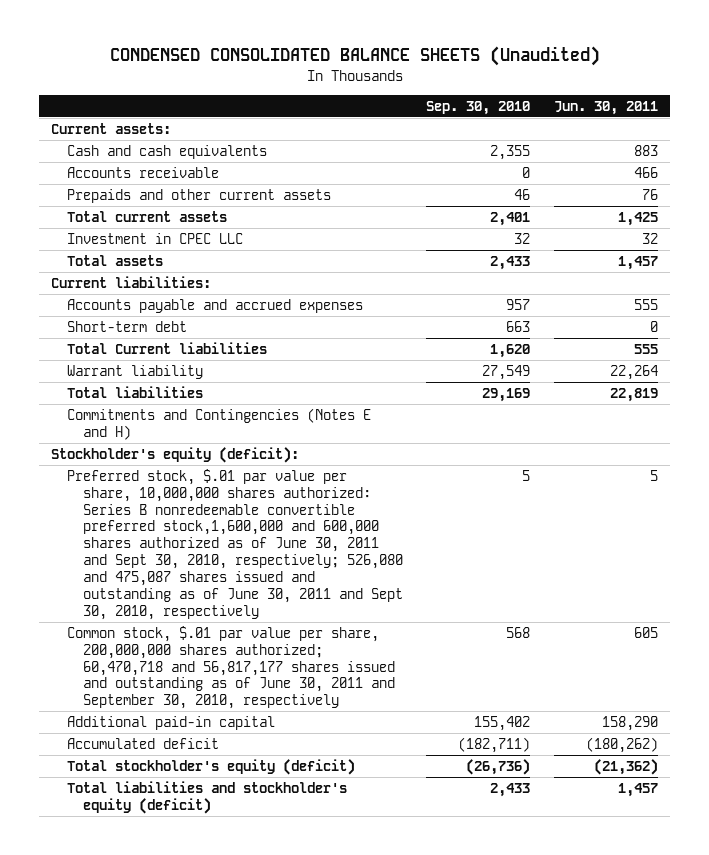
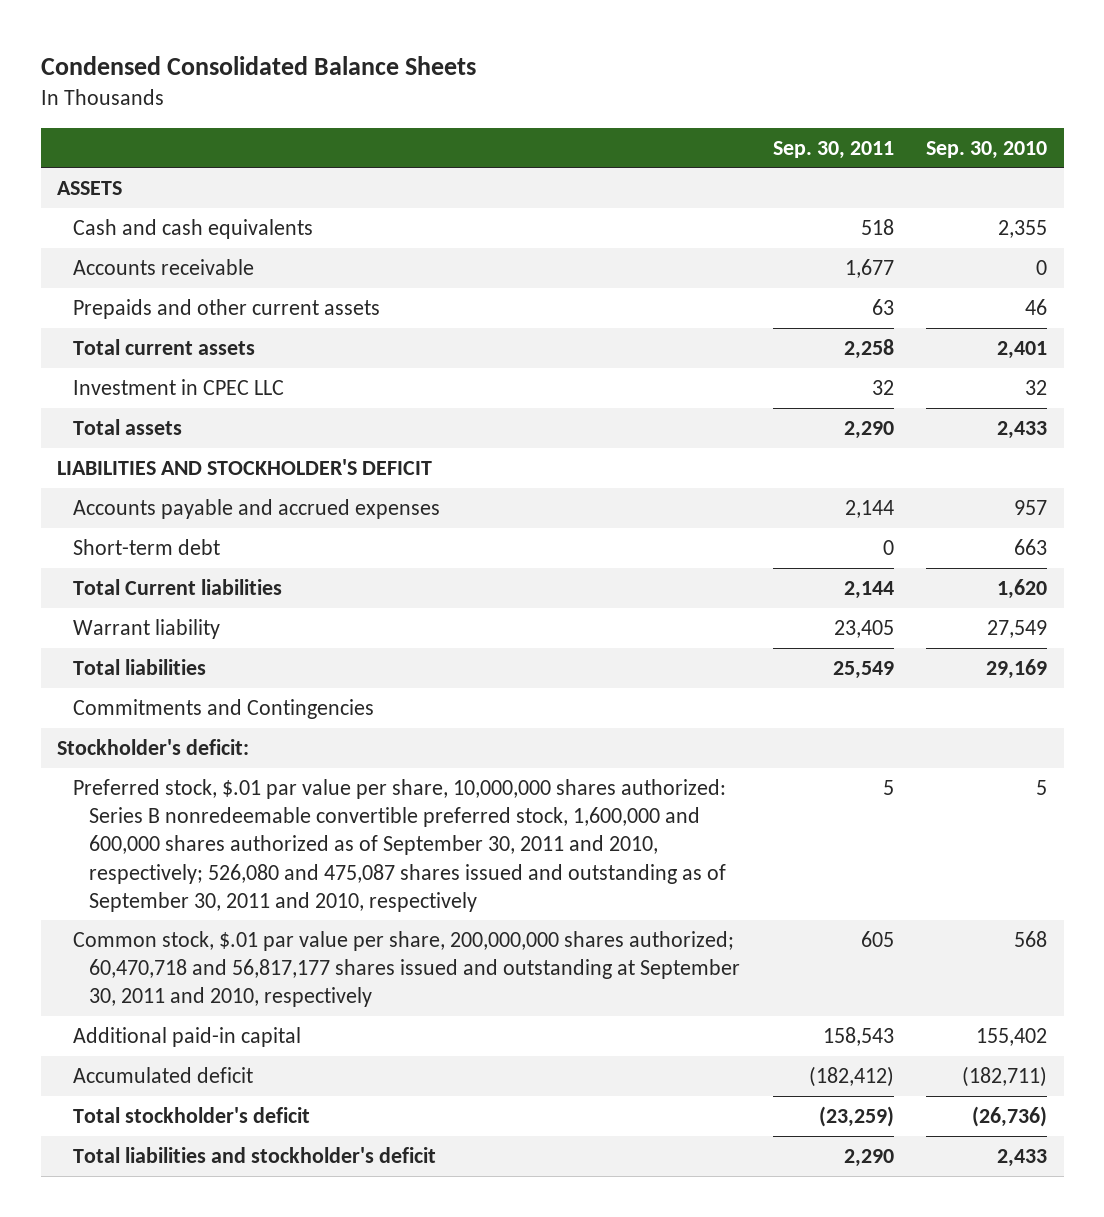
- CONDENSED CONSOLIDATED BALANCE SHEETS (Unaudited)
+ Condensed Consolidated Balance Sheets
- | Sep. 30, 2010 | Jun. 30, 2011
+ | Sep. 30, 2011 | Sep. 30, 2010
- Current assets:
+ ASSETS
- Current liabilities:
+ LIABILITIES AND STOCKHOLDER'S DEFICIT
- Commitments and Contingencies (Notes E and H)
- Stockholder's equity (deficit):
- Preferred stock, $.01 par value per share, 10,000,000 shares authorized: Series B nonredeemable convertible preferred stock,1,600,000 and 600,000 shares authorized as of June 30, 2011 and Sept 30, 2010, respectively; 526,080 and 475,087 shares issued and outstanding as of June 30, 2011 and Sept 30, 2010, respectively | 5 | 5
- Common stock, $.01 par value per share, 200,000,000 shares authorized; 60,470,718 and 56,817,177 shares issued and outstanding as of June 30, 2011 and September 30, 2010, respectively | 568 | 605
+ Commitments and Contingencies
+ Stockholder's deficit:
+ Preferred stock, $.01 par value per share, 10,000,000 shares authorized: Series B nonredeemable convertible preferred stock, 1,600,000 and 600,000 shares authorized as of September 30, 2011 and 2010, respectively; 526,080 and 475,087 shares issued and outstanding as of September 30, 2011 and 2010, respectively | 5 | 5
+ Common stock, $.01 par value per share, 200,000,000 shares authorized; 60,470,718 and 56,817,177 shares issued and outstanding at September 30, 2011 and 2010, respectively | 605 | 568
- Total stockholder's equity (deficit) | (26,736) | (21,362)
- Total liabilities and stockholder's equity (deficit) | 2,433 | 1,457
+ Total stockholder's deficit | (23,259) | (26,736)
+ Total liabilities and stockholder's deficit | 2,290 | 2,433

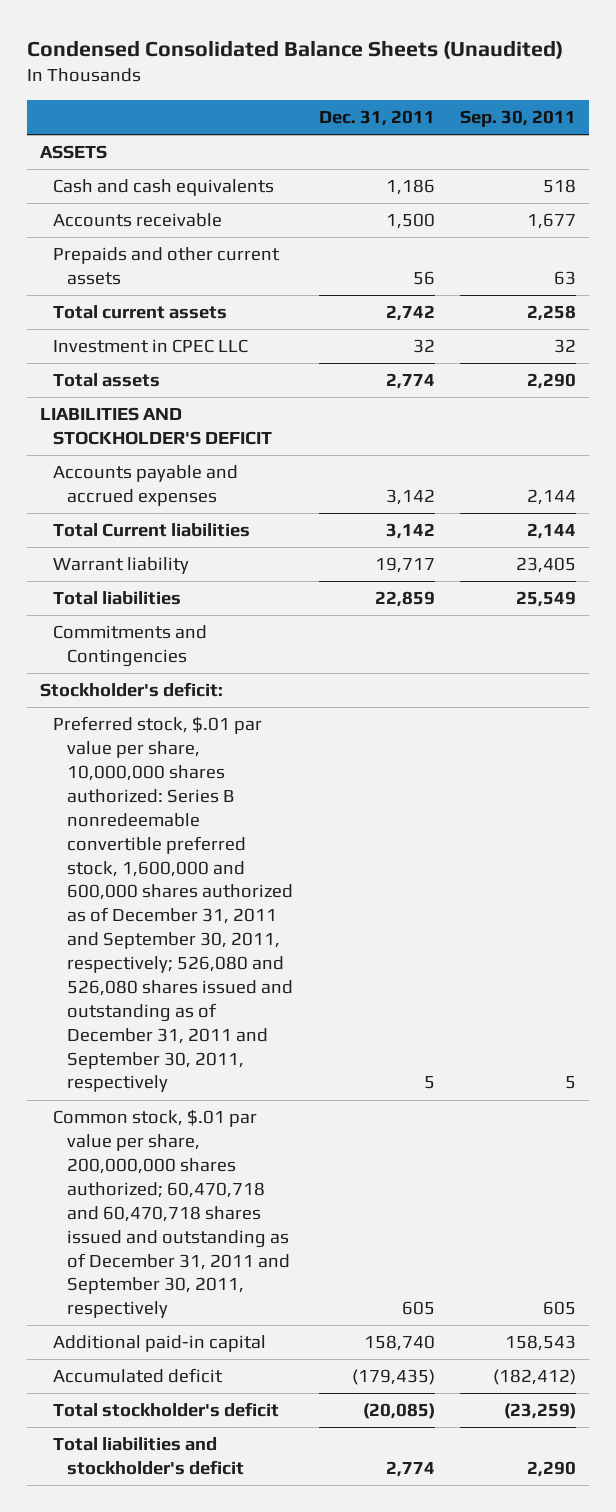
- Condensed Consolidated Balance Sheets
+ Condensed Consolidated Balance Sheets (Unaudited)
- | Sep. 30, 2011 | Sep. 30, 2010
+ | Dec. 31, 2011 | Sep. 30, 2011
- Short-term debt | 0 | 663
- Preferred stock, $.01 par value per share, 10,000,000 shares authorized: Series B nonredeemable convertible preferred stock, 1,600,000 and 600,000 shares authorized as of September 30, 2011 and 2010, respectively; 526,080 and 475,087 shares issued and outstanding as of September 30, 2011 and 2010, respectively | 5 | 5
- Common stock, $.01 par value per share, 200,000,000 shares authorized; 60,470,718 and 56,817,177 shares issued and outstanding at September 30, 2011 and 2010, respectively | 605 | 568
+ Preferred stock, $.01 par value per share, 10,000,000 shares authorized: Series B nonredeemable convertible preferred stock, 1,600,000 and 600,000 shares authorized as of December 31, 2011 and September 30, 2011, respectively; 526,080 and 526,080 shares issued and outstanding as of December 31, 2011 and September 30, 2011, respectively | 5 | 5
+ Common stock, $.01 par value per share, 200,000,000 shares authorized; 60,470,718 and 60,470,718 shares issued and outstanding as of December 31, 2011 and September 30, 2011, respectively | 605 | 605

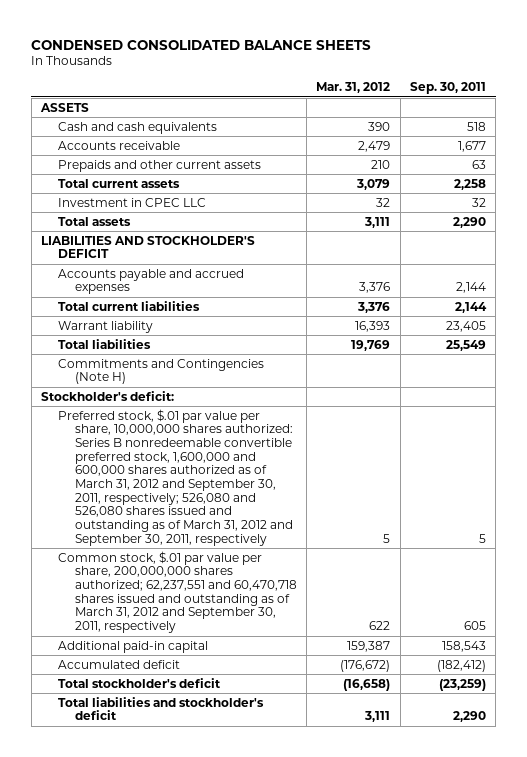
- Condensed Consolidated Balance Sheets (Unaudited)
+ CONDENSED CONSOLIDATED BALANCE SHEETS
- | Dec. 31, 2011 | Sep. 30, 2011
+ | Mar. 31, 2012 | Sep. 30, 2011
- Total Current liabilities | 3,142 | 2,144
+ Total current liabilities | 3,376 | 2,144
- Commitments and Contingencies
+ Commitments and Contingencies (Note H)
- Preferred stock, $.01 par value per share, 10,000,000 shares authorized: Series B nonredeemable convertible preferred stock, 1,600,000 and 600,000 shares authorized as of December 31, 2011 and September 30, 2011, respectively; 526,080 and 526,080 shares issued and outstanding as of December 31, 2011 and September 30, 2011, respectively | 5 | 5
- Common stock, $.01 par value per share, 200,000,000 shares authorized; 60,470,718 and 60,470,718 shares issued and outstanding as of December 31, 2011 and September 30, 2011, respectively | 605 | 605
+ Preferred stock, $.01 par value per share, 10,000,000 shares authorized: Series B nonredeemable convertible preferred stock, 1,600,000 and 600,000 shares authorized as of March 31, 2012 and September 30, 2011, respectively; 526,080 and 526,080 shares issued and outstanding as of March 31, 2012 and September 30, 2011, respectively | 5 | 5
+ Common stock, $.01 par value per share, 200,000,000 shares authorized; 62,237,551 and 60,470,718 shares issued and outstanding as of March 31, 2012 and September 30, 2011, respectively | 622 | 605

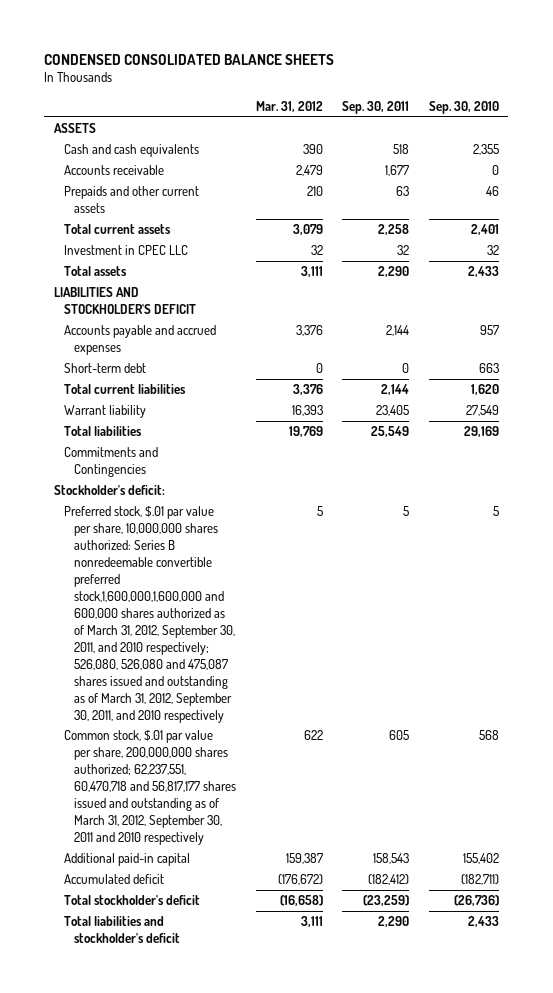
- | Mar. 31, 2012 | Sep. 30, 2011
+ | Mar. 31, 2012 | Sep. 30, 2011 | Sep. 30, 2010
+ Short-term debt | 0 | 0 | 663
- Commitments and Contingencies (Note H)
+ Commitments and Contingencies
- Preferred stock, $.01 par value per share, 10,000,000 shares authorized: Series B nonredeemable convertible preferred stock, 1,600,000 and 600,000 shares authorized as of March 31, 2012 and September 30, 2011, respectively; 526,080 and 526,080 shares issued and outstanding as of March 31, 2012 and September 30, 2011, respectively | 5 | 5
- Common stock, $.01 par value per share, 200,000,000 shares authorized; 62,237,551 and 60,470,718 shares issued and outstanding as of March 31, 2012 and September 30, 2011, respectively | 622 | 605
+ Preferred stock, $.01 par value per share, 10,000,000 shares authorized: Series B nonredeemable convertible preferred stock,1,600,000,1,600,000 and 600,000 shares authorized as of March 31, 2012, September 30, 2011, and 2010 respectively; 526,080, 526,080 and 475,087 shares issued and outstanding as of March 31, 2012, September 30, 2011, and 2010 respectively | 5 | 5 | 5
+ Common stock, $.01 par value per share, 200,000,000 shares authorized; 62,237,551, 60,470,718 and 56,817,177 shares issued and outstanding as of March 31, 2012, September 30, 2011 and 2010 respectively | 622 | 605 | 568

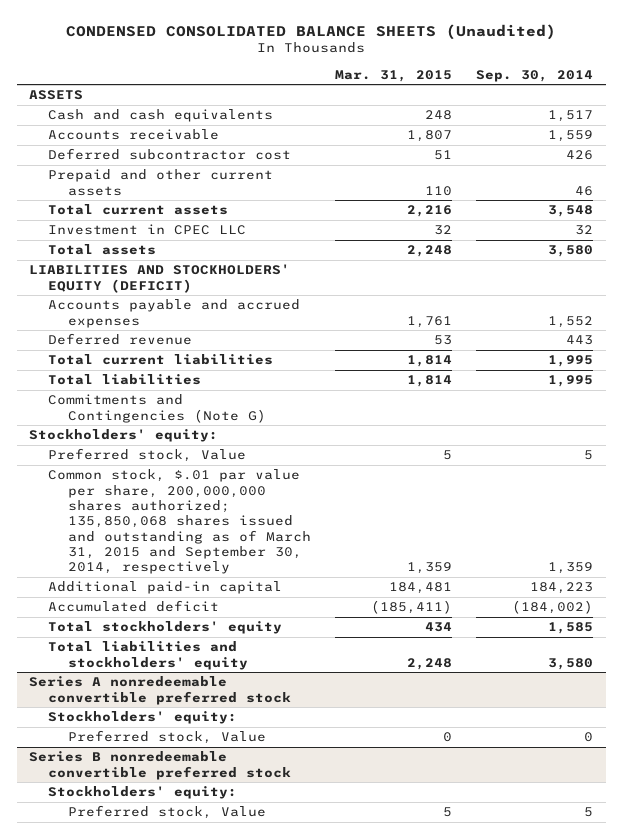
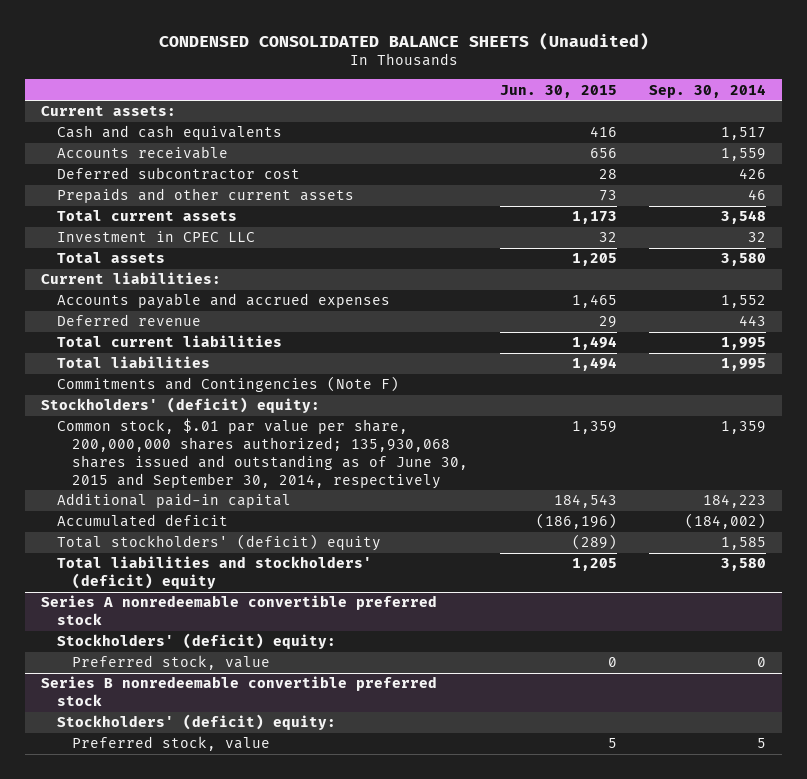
- | Mar. 31, 2015 | Sep. 30, 2014
+ | Jun. 30, 2015 | Sep. 30, 2014
- ASSETS
+ Current assets:
- Prepaid and other current assets | 110 | 46
+ Prepaids and other current assets | 73 | 46
- LIABILITIES AND STOCKHOLDERS' EQUITY (DEFICIT)
+ Current liabilities:
- Commitments and Contingencies (Note G)
- Stockholders' equity:
- Preferred stock, Value | 5 | 5
- Common stock, $.01 par value per share, 200,000,000 shares authorized; 135,850,068 shares issued and outstanding as of March 31, 2015 and September 30, 2014, respectively | 1,359 | 1,359
+ Commitments and Contingencies (Note F)
+ Stockholders' (deficit) equity:
+ Common stock, $.01 par value per share, 200,000,000 shares authorized; 135,930,068 shares issued and outstanding as of June 30, 2015 and September 30, 2014, respectively | 1,359 | 1,359
- Total stockholders' equity | 434 | 1,585
- Total liabilities and stockholders' equity | 2,248 | 3,580
+ Total stockholders' (deficit) equity | (289) | 1,585
+ Total liabilities and stockholders' (deficit) equity | 1,205 | 3,580
@ Series A nonredeemable convertible preferred stock
- Stockholders' equity:
- Preferred stock, Value | 0 | 0
+ Stockholders' (deficit) equity:
+ Preferred stock, value | 0 | 0
@ Series B nonredeemable convertible preferred stock
- Stockholders' equity:
- Preferred stock, Value | 5 | 5
+ Stockholders' (deficit) equity:
+ Preferred stock, value | 5 | 5

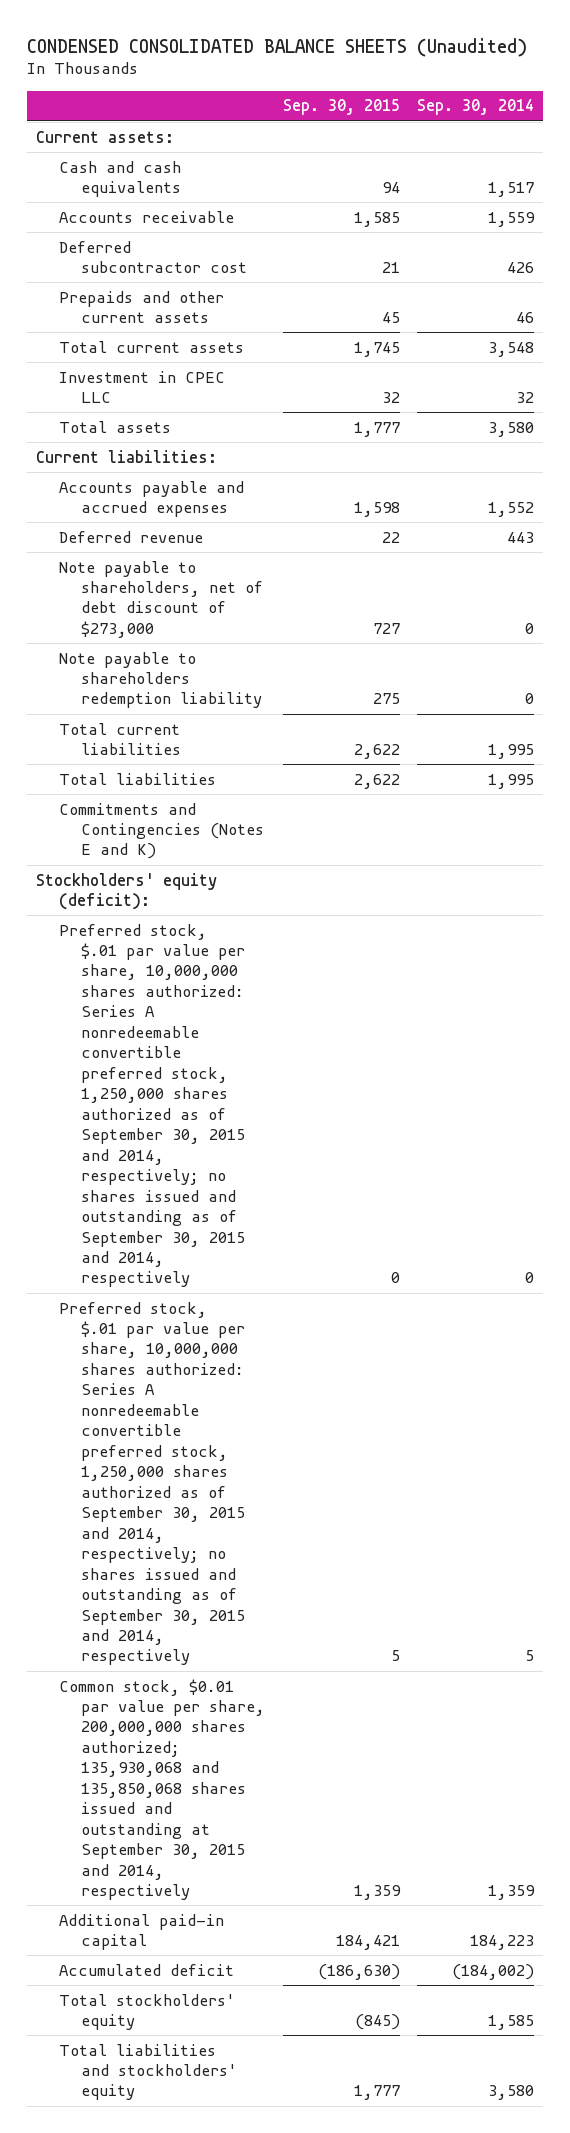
- | Jun. 30, 2015 | Sep. 30, 2014
+ | Sep. 30, 2015 | Sep. 30, 2014
+ Note payable to shareholders, net of debt discount of $273,000 | 727 | 0
+ Note payable to shareholders redemption liability | 275 | 0
- Commitments and Contingencies (Note F)
- Stockholders' (deficit) equity:
- Common stock, $.01 par value per share, 200,000,000 shares authorized; 135,930,068 shares issued and outstanding as of June 30, 2015 and September 30, 2014, respectively | 1,359 | 1,359
+ Commitments and Contingencies (Notes E and K)
+ Stockholders' equity (deficit):
+ Preferred stock, $.01 par value per share, 10,000,000 shares authorized: Series A nonredeemable convertible preferred stock, 1,250,000 shares authorized as of September 30, 2015 and 2014, respectively; no shares issued and outstanding as of September 30, 2015 and 2014, respectively | 0 | 0
+ Preferred stock, $.01 par value per share, 10,000,000 shares authorized: Series A nonredeemable convertible preferred stock, 1,250,000 shares authorized as of September 30, 2015 and 2014, respectively; no shares issued and outstanding as of September 30, 2015 and 2014, respectively | 5 | 5
+ Common stock, $0.01 par value per share, 200,000,000 shares authorized; 135,930,068 and 135,850,068 shares issued and outstanding at September 30, 2015 and 2014, respectively | 1,359 | 1,359
- Total stockholders' (deficit) equity | (289) | 1,585
- Total liabilities and stockholders' (deficit) equity | 1,205 | 3,580
- Series A nonredeemable convertible preferred stock
- Stockholders' (deficit) equity:
- Preferred stock, value | 0 | 0
- Series B nonredeemable convertible preferred stock
- Stockholders' (deficit) equity:
- Preferred stock, value | 5 | 5
+ Total stockholders' equity | (845) | 1,585
+ Total liabilities and stockholders' equity | 1,777 | 3,580

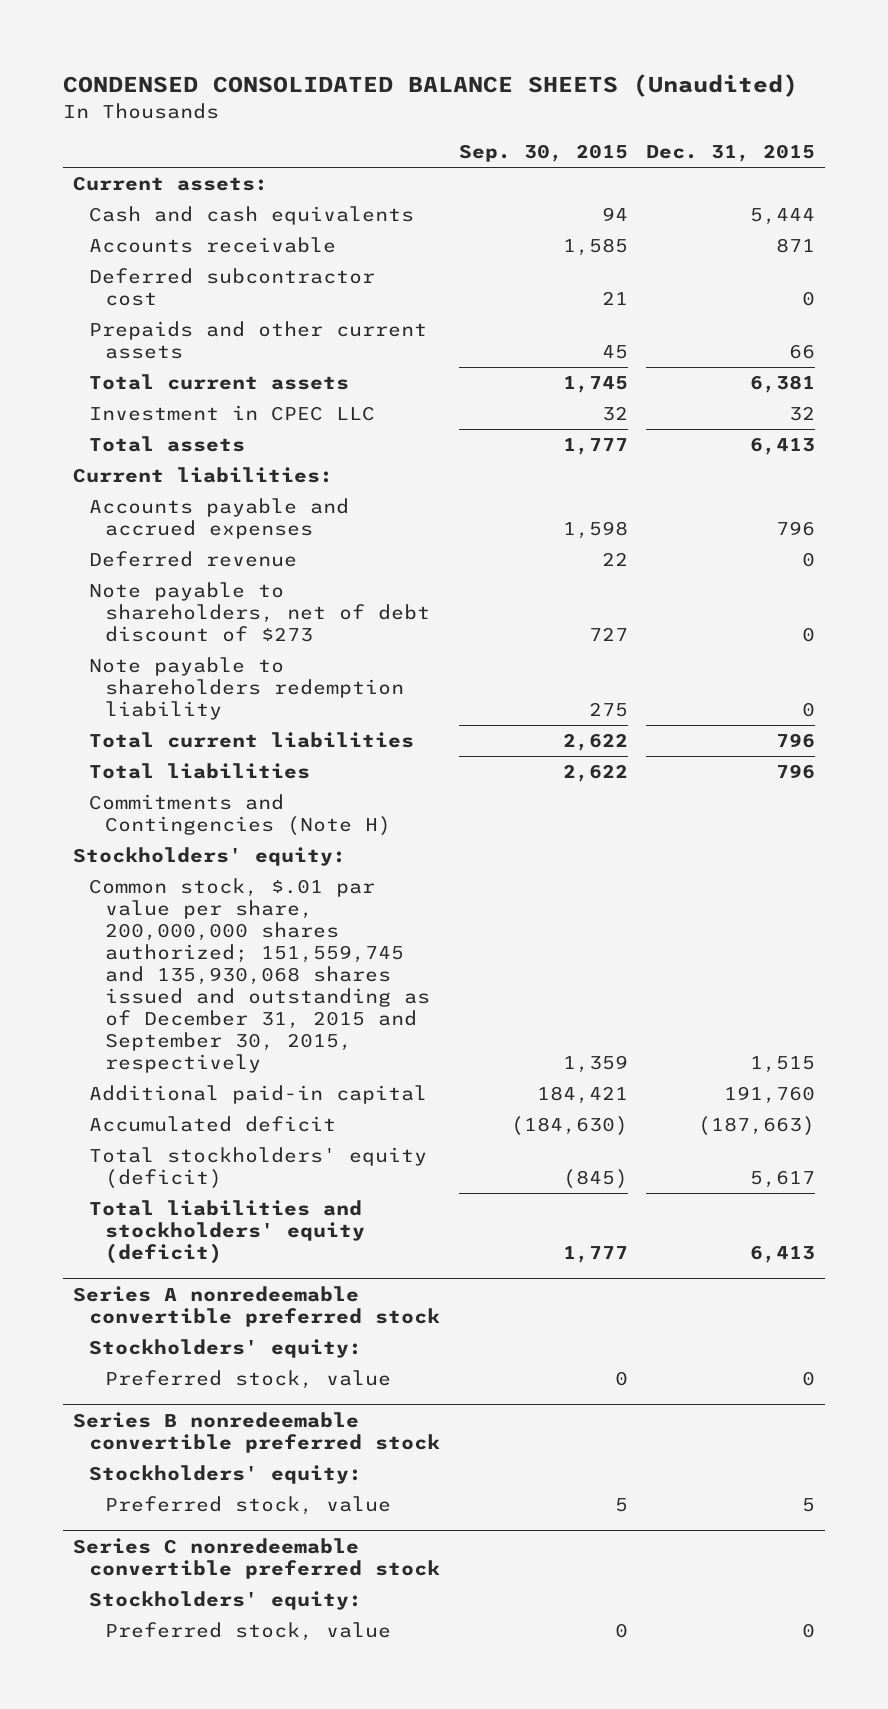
- | Sep. 30, 2015 | Sep. 30, 2014
+ | Sep. 30, 2015 | Dec. 31, 2015
- Note payable to shareholders, net of debt discount of $273,000 | 727 | 0
+ Note payable to shareholders, net of debt discount of $273 | 727 | 0
- Commitments and Contingencies (Notes E and K)
- Stockholders' equity (deficit):
- Preferred stock, $.01 par value per share, 10,000,000 shares authorized: Series A nonredeemable convertible preferred stock, 1,250,000 shares authorized as of September 30, 2015 and 2014, respectively; no shares issued and outstanding as of September 30, 2015 and 2014, respectively | 0 | 0
- Preferred stock, $.01 par value per share, 10,000,000 shares authorized: Series A nonredeemable convertible preferred stock, 1,250,000 shares authorized as of September 30, 2015 and 2014, respectively; no shares issued and outstanding as of September 30, 2015 and 2014, respectively | 5 | 5
- Common stock, $0.01 par value per share, 200,000,000 shares authorized; 135,930,068 and 135,850,068 shares issued and outstanding at September 30, 2015 and 2014, respectively | 1,359 | 1,359
+ Commitments and Contingencies (Note H)
+ Stockholders' equity:
+ Common stock, $.01 par value per share, 200,000,000 shares authorized; 151,559,745 and 135,930,068 shares issued and outstanding as of December 31, 2015 and September 30, 2015, respectively | 1,359 | 1,515
- Accumulated deficit | (186,630) | (184,002)
- Total stockholders' equity | (845) | 1,585
- Total liabilities and stockholders' equity | 1,777 | 3,580
+ Accumulated deficit | (184,630) | (187,663)
+ Total stockholders' equity (deficit) | (845) | 5,617
+ Total liabilities and stockholders' equity (deficit) | 1,777 | 6,413
+ Series A nonredeemable convertible preferred stock
+ Stockholders' equity:
+ Preferred stock, value | 0 | 0
+ Series B nonredeemable convertible preferred stock
+ Stockholders' equity:
+ Preferred stock, value | 5 | 5
+ Series C nonredeemable convertible preferred stock
+ Stockholders' equity:
+ Preferred stock, value | 0 | 0

